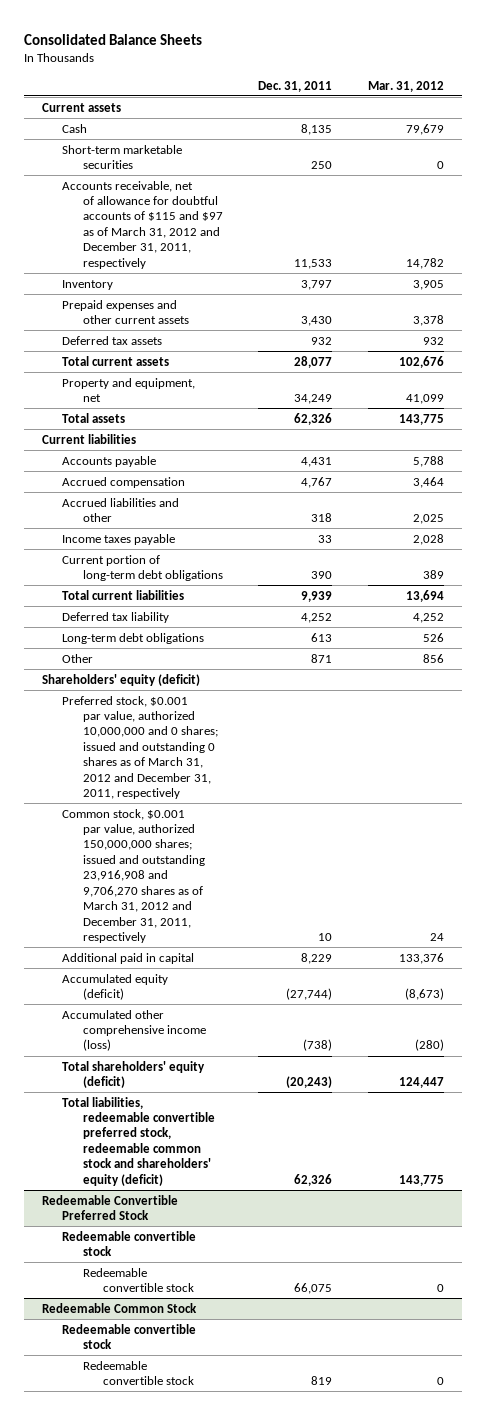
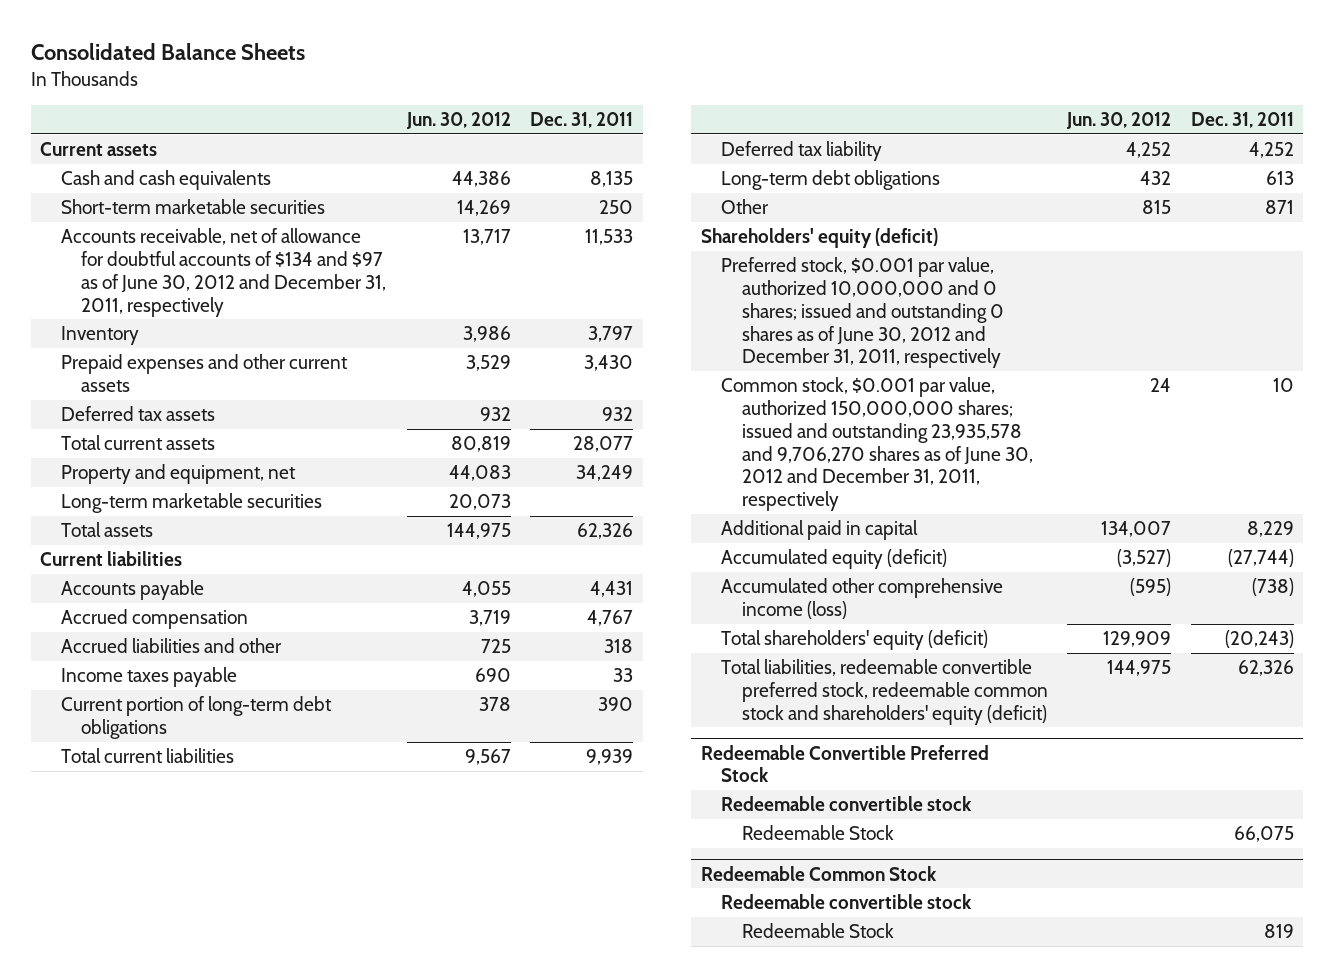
- | Dec. 31, 2011 | Mar. 31, 2012
+ | Jun. 30, 2012 | Dec. 31, 2011
- Cash | 8,135 | 79,679
+ Cash and cash equivalents | 44,386 | 8,135
- Accounts receivable, net of allowance for doubtful accounts of $115 and $97 as of March 31, 2012 and December 31, 2011, respectively | 11,533 | 14,782
+ Accounts receivable, net of allowance for doubtful accounts of $134 and $97 as of June 30, 2012 and December 31, 2011, respectively | 13,717 | 11,533
+ Long-term marketable securities | 20,073 |
- Preferred stock, $0.001 par value, authorized 10,000,000 and 0 shares; issued and outstanding 0 shares as of March 31, 2012 and December 31, 2011, respectively
- Common stock, $0.001 par value, authorized 150,000,000 shares; issued and outstanding 23,916,908 and 9,706,270 shares as of March 31, 2012 and December 31, 2011, respectively | 10 | 24
+ Preferred stock, $0.001 par value, authorized 10,000,000 and 0 shares; issued and outstanding 0 shares as of June 30, 2012 and December 31, 2011, respectively
+ Common stock, $0.001 par value, authorized 150,000,000 shares; issued and outstanding 23,935,578 and 9,706,270 shares as of June 30, 2012 and December 31, 2011, respectively | 24 | 10
@ Redeemable Convertible Preferred Stock
- Redeemable convertible stock | 66,075 | 0
+ Redeemable Stock | | 66,075
@ Redeemable Common Stock
- Redeemable convertible stock | 819 | 0
+ Redeemable Stock | | 819

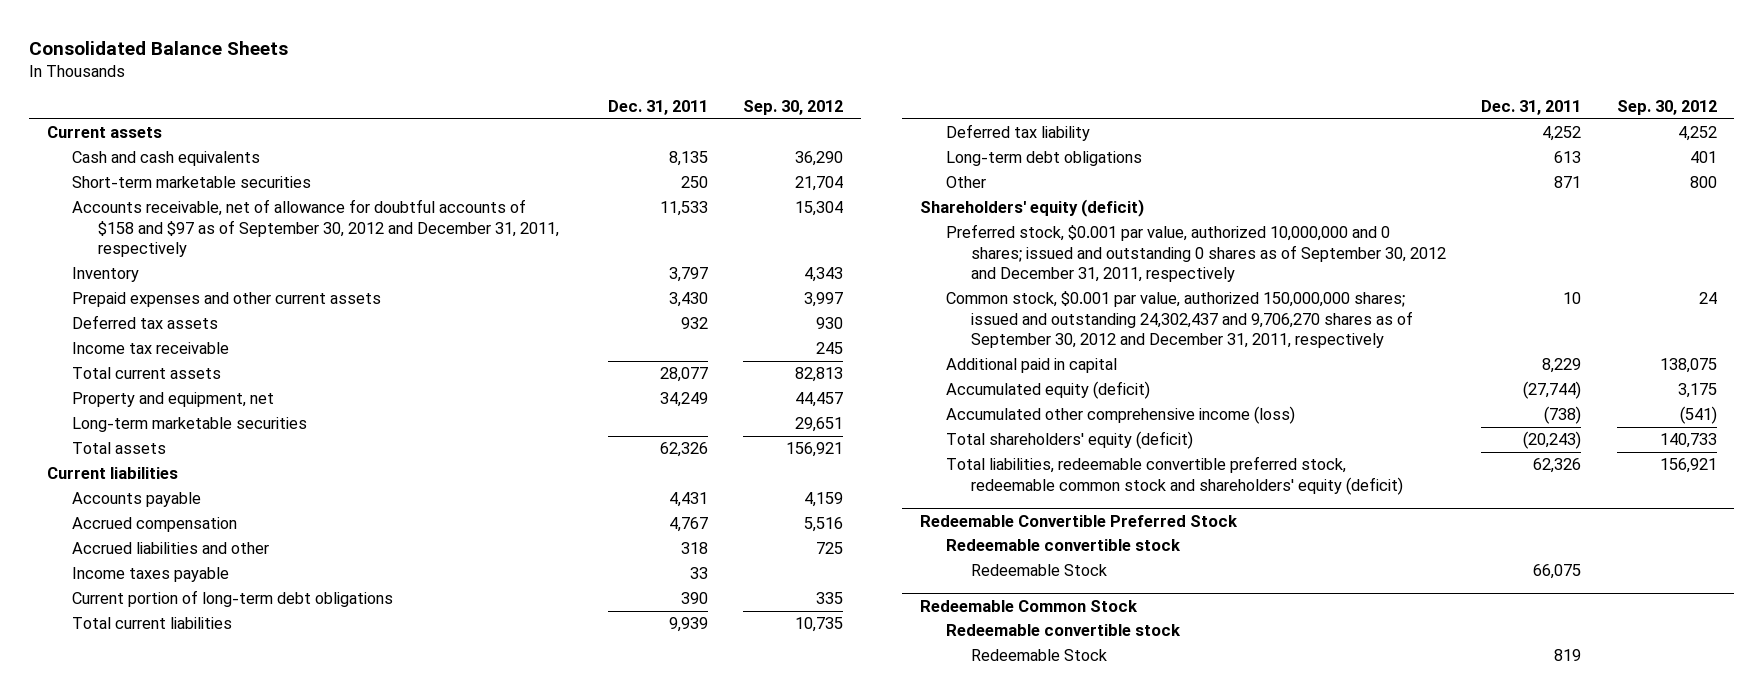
- | Jun. 30, 2012 | Dec. 31, 2011
+ | Dec. 31, 2011 | Sep. 30, 2012
- Accounts receivable, net of allowance for doubtful accounts of $134 and $97 as of June 30, 2012 and December 31, 2011, respectively | 13,717 | 11,533
+ Accounts receivable, net of allowance for doubtful accounts of $158 and $97 as of September 30, 2012 and December 31, 2011, respectively | 11,533 | 15,304
+ Income tax receivable | | 245
- Preferred stock, $0.001 par value, authorized 10,000,000 and 0 shares; issued and outstanding 0 shares as of June 30, 2012 and December 31, 2011, respectively
- Common stock, $0.001 par value, authorized 150,000,000 shares; issued and outstanding 23,935,578 and 9,706,270 shares as of June 30, 2012 and December 31, 2011, respectively | 24 | 10
+ Preferred stock, $0.001 par value, authorized 10,000,000 and 0 shares; issued and outstanding 0 shares as of September 30, 2012 and December 31, 2011, respectively
+ Common stock, $0.001 par value, authorized 150,000,000 shares; issued and outstanding 24,302,437 and 9,706,270 shares as of September 30, 2012 and December 31, 2011, respectively | 10 | 24

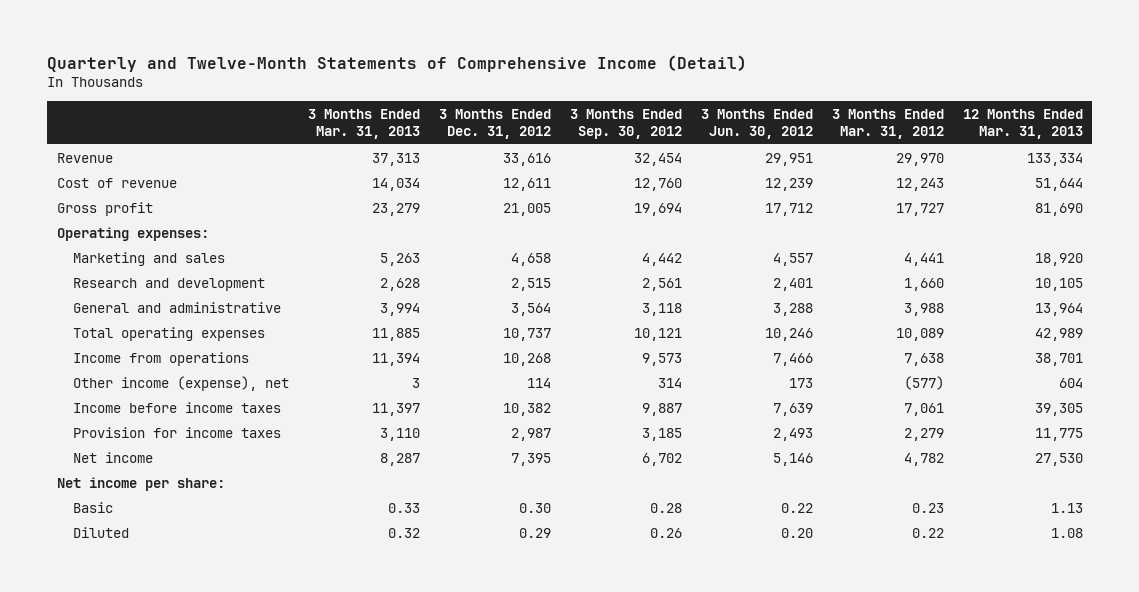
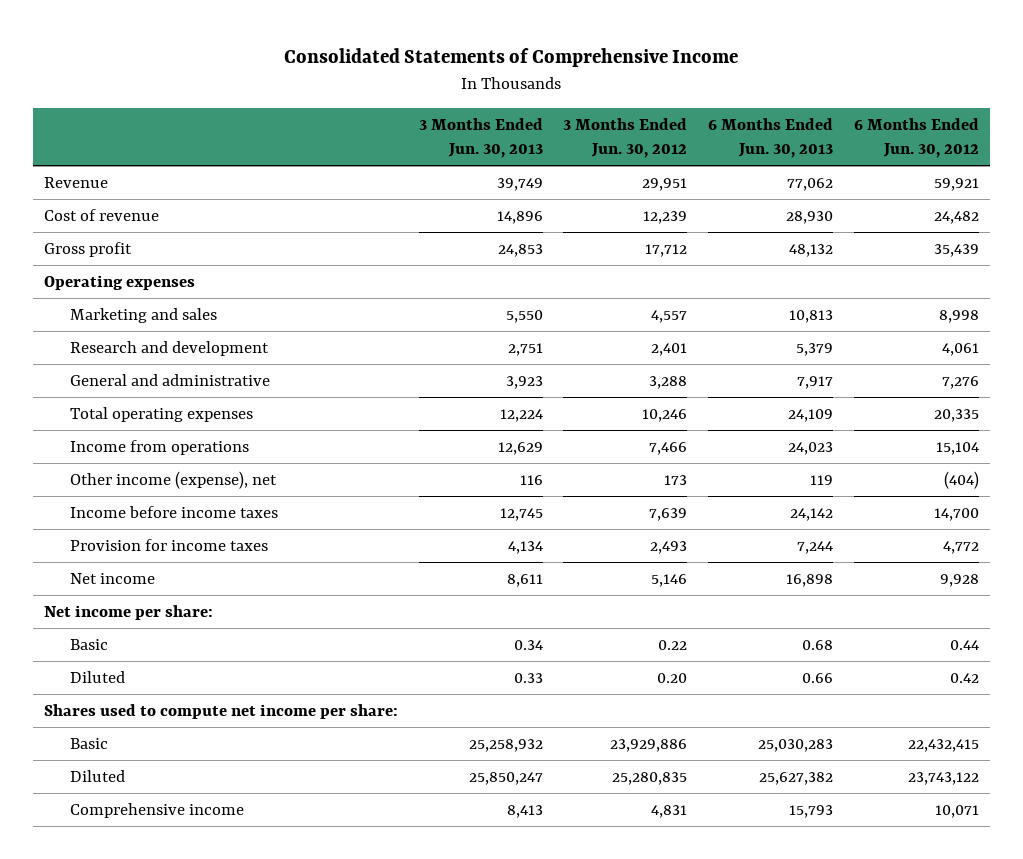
- Quarterly and Twelve-Month Statements of Comprehensive Income (Detail)
+ Consolidated Statements of Comprehensive Income
- | 3 Months Ended Mar. 31, 2013 | 3 Months Ended Dec. 31, 2012 | 3 Months Ended Sep. 30, 2012 | 3 Months Ended Jun. 30, 2012 | 3 Months Ended Mar. 31, 2012 | 12 Months Ended Mar. 31, 2013
+ | 3 Months Ended Jun. 30, 2013 | 3 Months Ended Jun. 30, 2012 | 6 Months Ended Jun. 30, 2013 | 6 Months Ended Jun. 30, 2012
- Operating expenses:
+ Operating expenses
+ Shares used to compute net income per share:
+ Basic | 25,258,932 | 23,929,886 | 25,030,283 | 22,432,415
+ Diluted | 25,850,247 | 25,280,835 | 25,627,382 | 23,743,122
+ Comprehensive income | 8,413 | 4,831 | 15,793 | 10,071

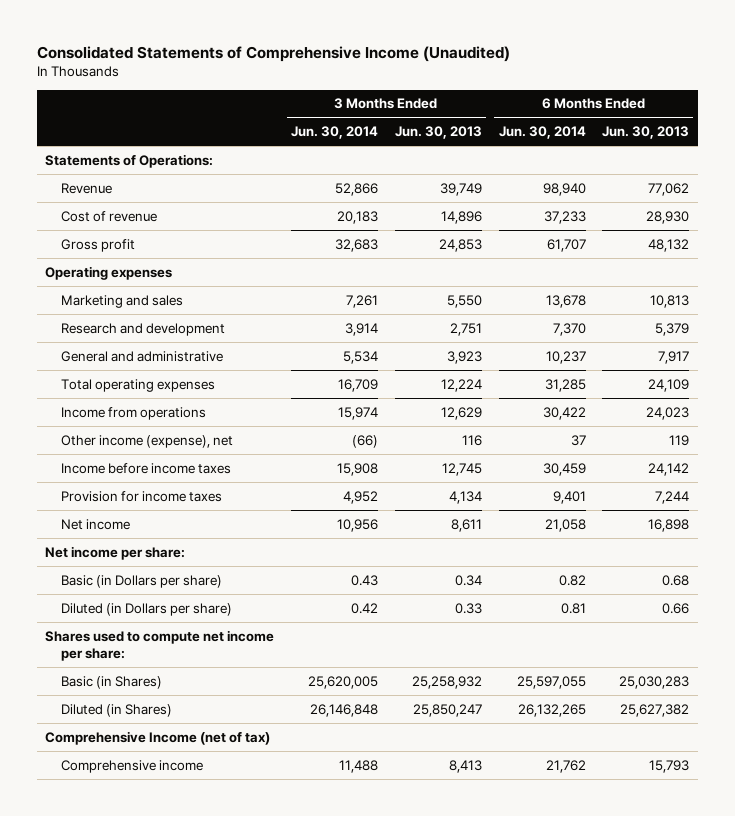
- Consolidated Statements of Comprehensive Income
+ Consolidated Statements of Comprehensive Income (Unaudited)
- | 3 Months Ended Jun. 30, 2013 | 3 Months Ended Jun. 30, 2012 | 6 Months Ended Jun. 30, 2013 | 6 Months Ended Jun. 30, 2012
+ | 3 Months Ended Jun. 30, 2014 | 3 Months Ended Jun. 30, 2013 | 6 Months Ended Jun. 30, 2014 | 6 Months Ended Jun. 30, 2013
+ Statements of Operations:
- Basic | 0.34 | 0.22 | 0.68 | 0.44
- Diluted | 0.33 | 0.20 | 0.66 | 0.42
+ Basic (in Dollars per share) | 0.43 | 0.34 | 0.82 | 0.68
+ Diluted (in Dollars per share) | 0.42 | 0.33 | 0.81 | 0.66
- Basic | 25,258,932 | 23,929,886 | 25,030,283 | 22,432,415
- Diluted | 25,850,247 | 25,280,835 | 25,627,382 | 23,743,122
+ Basic (in Shares) | 25,620,005 | 25,258,932 | 25,597,055 | 25,030,283
+ Diluted (in Shares) | 26,146,848 | 25,850,247 | 26,132,265 | 25,627,382
+ Comprehensive Income (net of tax)

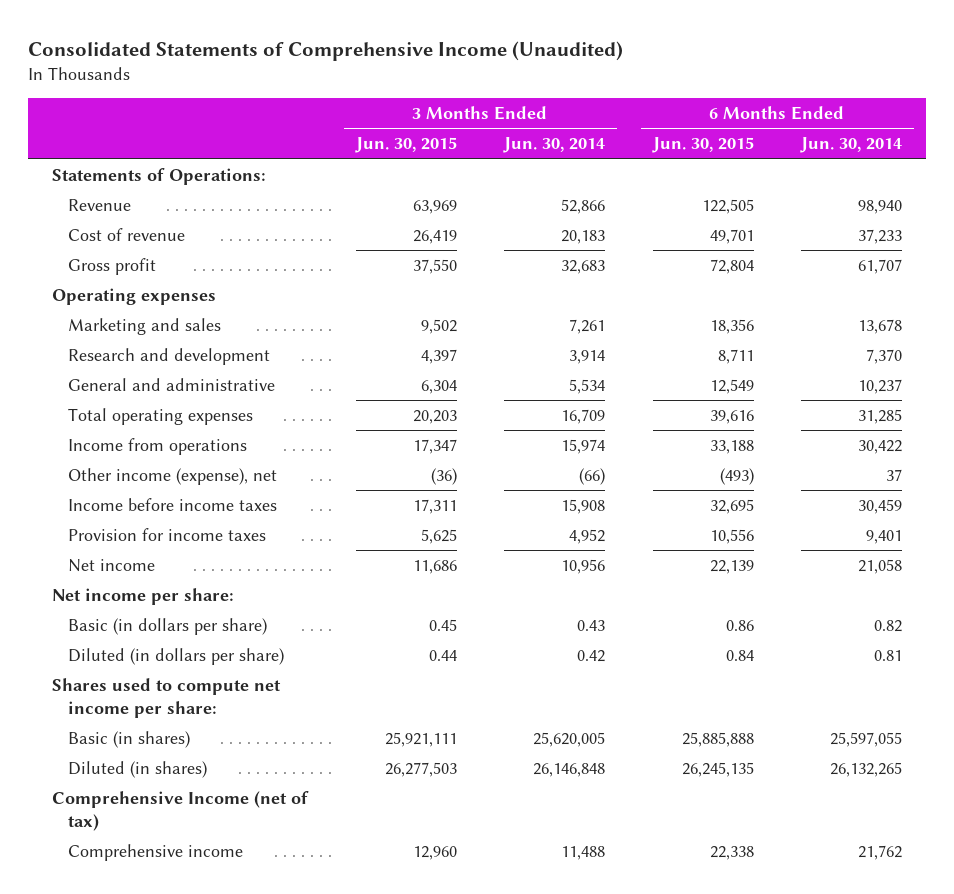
- | 3 Months Ended Jun. 30, 2014 | 3 Months Ended Jun. 30, 2013 | 6 Months Ended Jun. 30, 2014 | 6 Months Ended Jun. 30, 2013
+ | 3 Months Ended Jun. 30, 2015 | 3 Months Ended Jun. 30, 2014 | 6 Months Ended Jun. 30, 2015 | 6 Months Ended Jun. 30, 2014
- Basic (in Dollars per share) | 0.43 | 0.34 | 0.82 | 0.68
- Diluted (in Dollars per share) | 0.42 | 0.33 | 0.81 | 0.66
+ Basic (in dollars per share) | 0.45 | 0.43 | 0.86 | 0.82
+ Diluted (in dollars per share) | 0.44 | 0.42 | 0.84 | 0.81
- Basic (in Shares) | 25,620,005 | 25,258,932 | 25,597,055 | 25,030,283
- Diluted (in Shares) | 26,146,848 | 25,850,247 | 26,132,265 | 25,627,382
+ Basic (in shares) | 25,921,111 | 25,620,005 | 25,885,888 | 25,597,055
+ Diluted (in shares) | 26,277,503 | 26,146,848 | 26,245,135 | 26,132,265

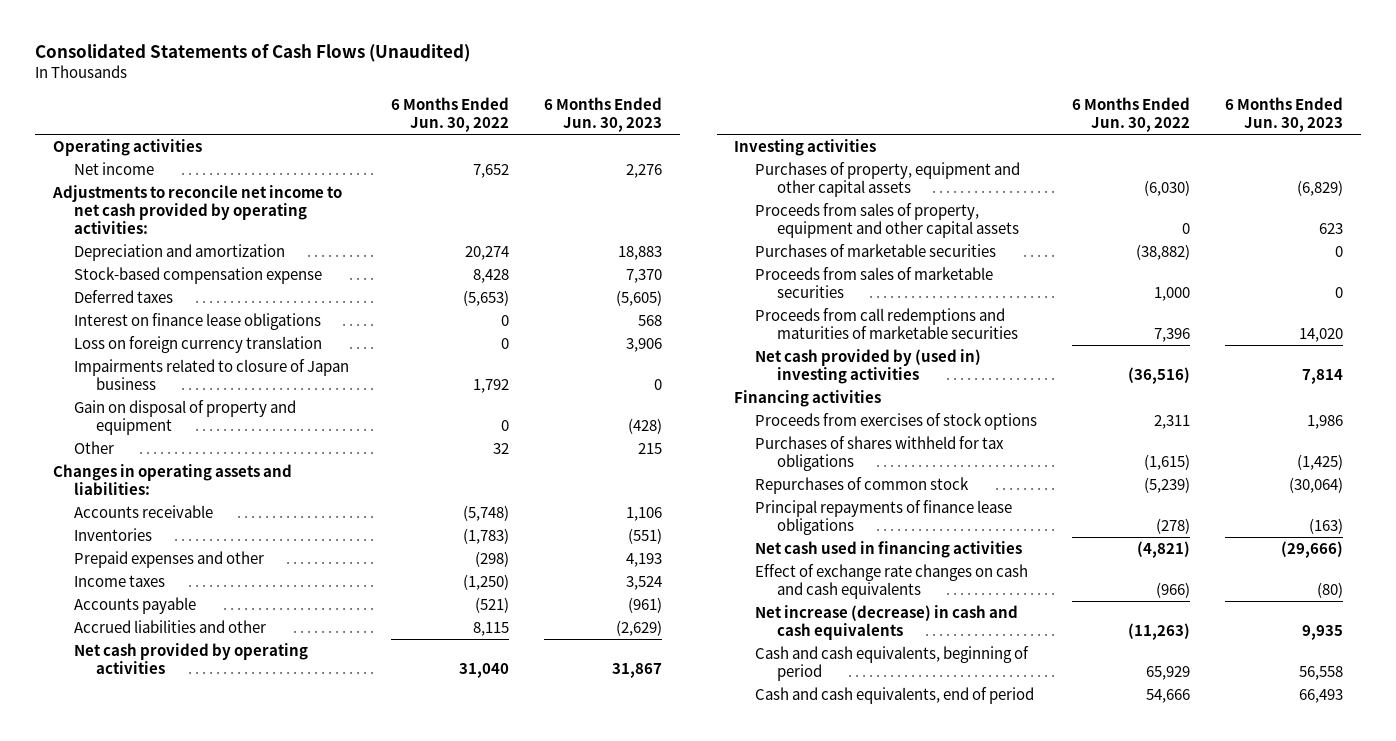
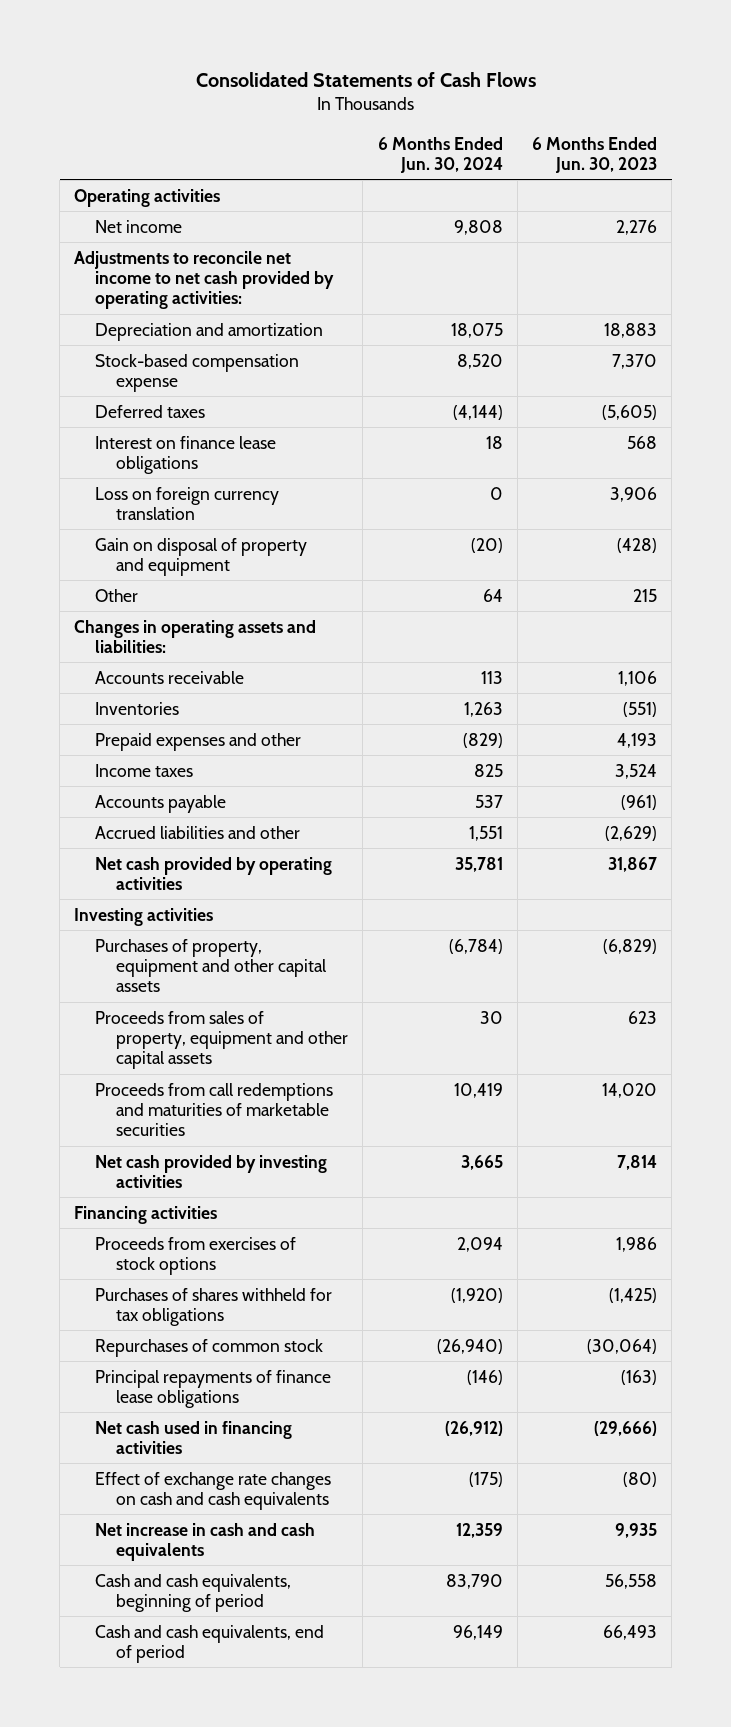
- Consolidated Statements of Cash Flows (Unaudited)
+ Consolidated Statements of Cash Flows
- | 6 Months Ended Jun. 30, 2022 | 6 Months Ended Jun. 30, 2023
+ | 6 Months Ended Jun. 30, 2024 | 6 Months Ended Jun. 30, 2023
- Impairments related to closure of Japan business | 1,792 | 0
- Purchases of marketable securities | (38,882) | 0
- Proceeds from sales of marketable securities | 1,000 | 0
- Net cash provided by (used in) investing activities | (36,516) | 7,814
+ Net cash provided by investing activities | 3,665 | 7,814
- Net increase (decrease) in cash and cash equivalents | (11,263) | 9,935
+ Net increase in cash and cash equivalents | 12,359 | 9,935

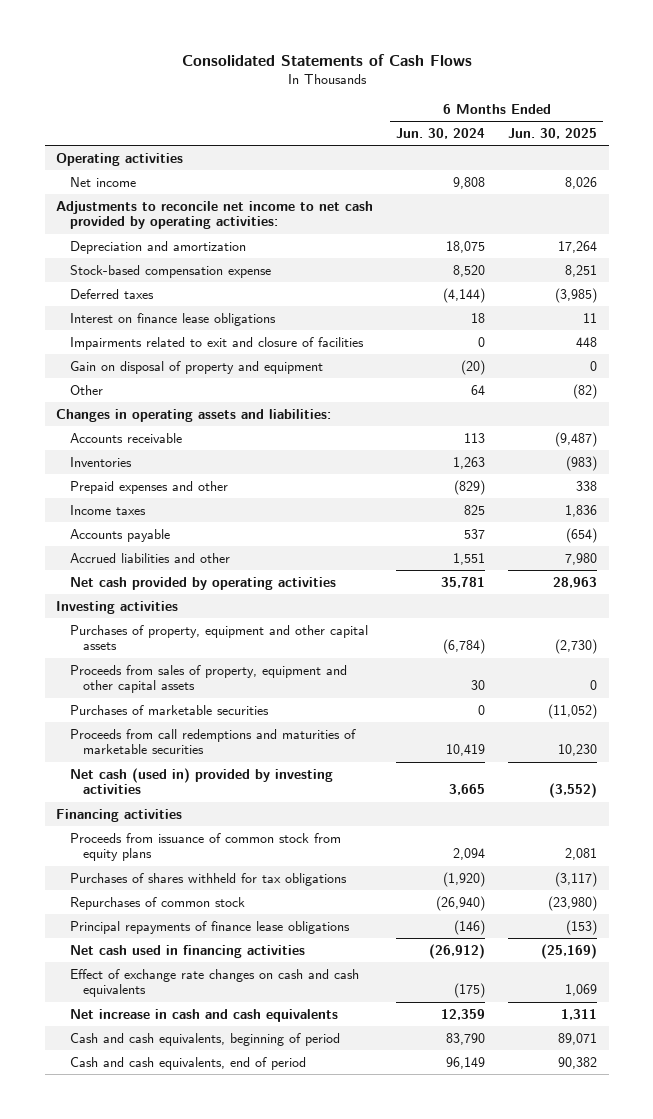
- | 6 Months Ended Jun. 30, 2024 | 6 Months Ended Jun. 30, 2023
+ | 6 Months Ended Jun. 30, 2024 | 6 Months Ended Jun. 30, 2025
- Loss on foreign currency translation | 0 | 3,906
+ Impairments related to exit and closure of facilities | 0 | 448
+ Purchases of marketable securities | 0 | (11,052)
- Net cash provided by investing activities | 3,665 | 7,814
+ Net cash (used in) provided by investing activities | 3,665 | (3,552)
- Proceeds from exercises of stock options | 2,094 | 1,986
+ Proceeds from issuance of common stock from equity plans | 2,094 | 2,081

